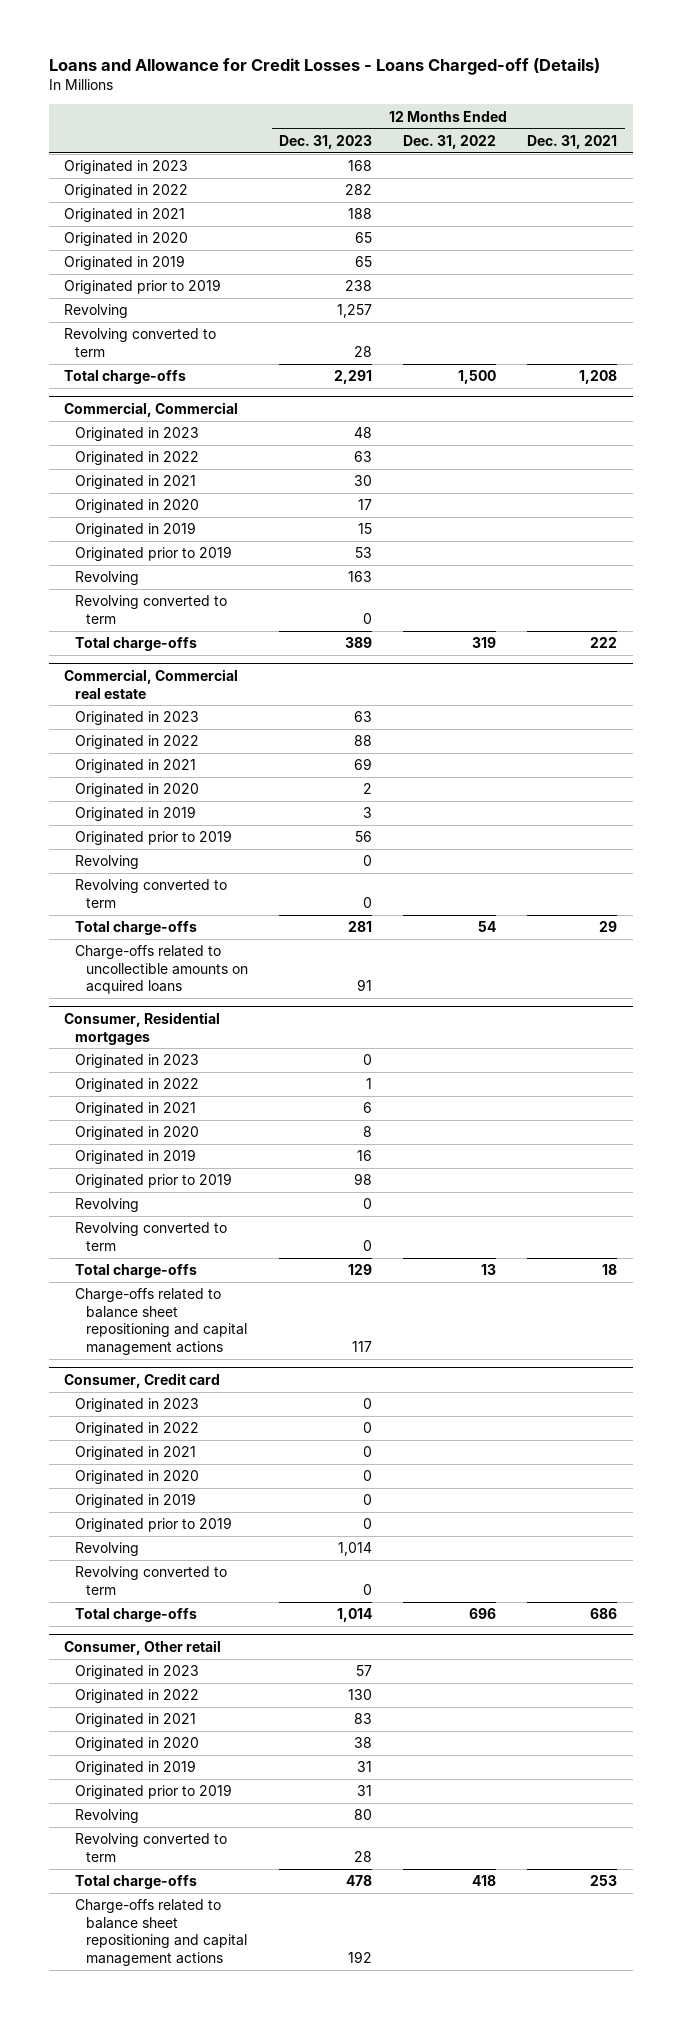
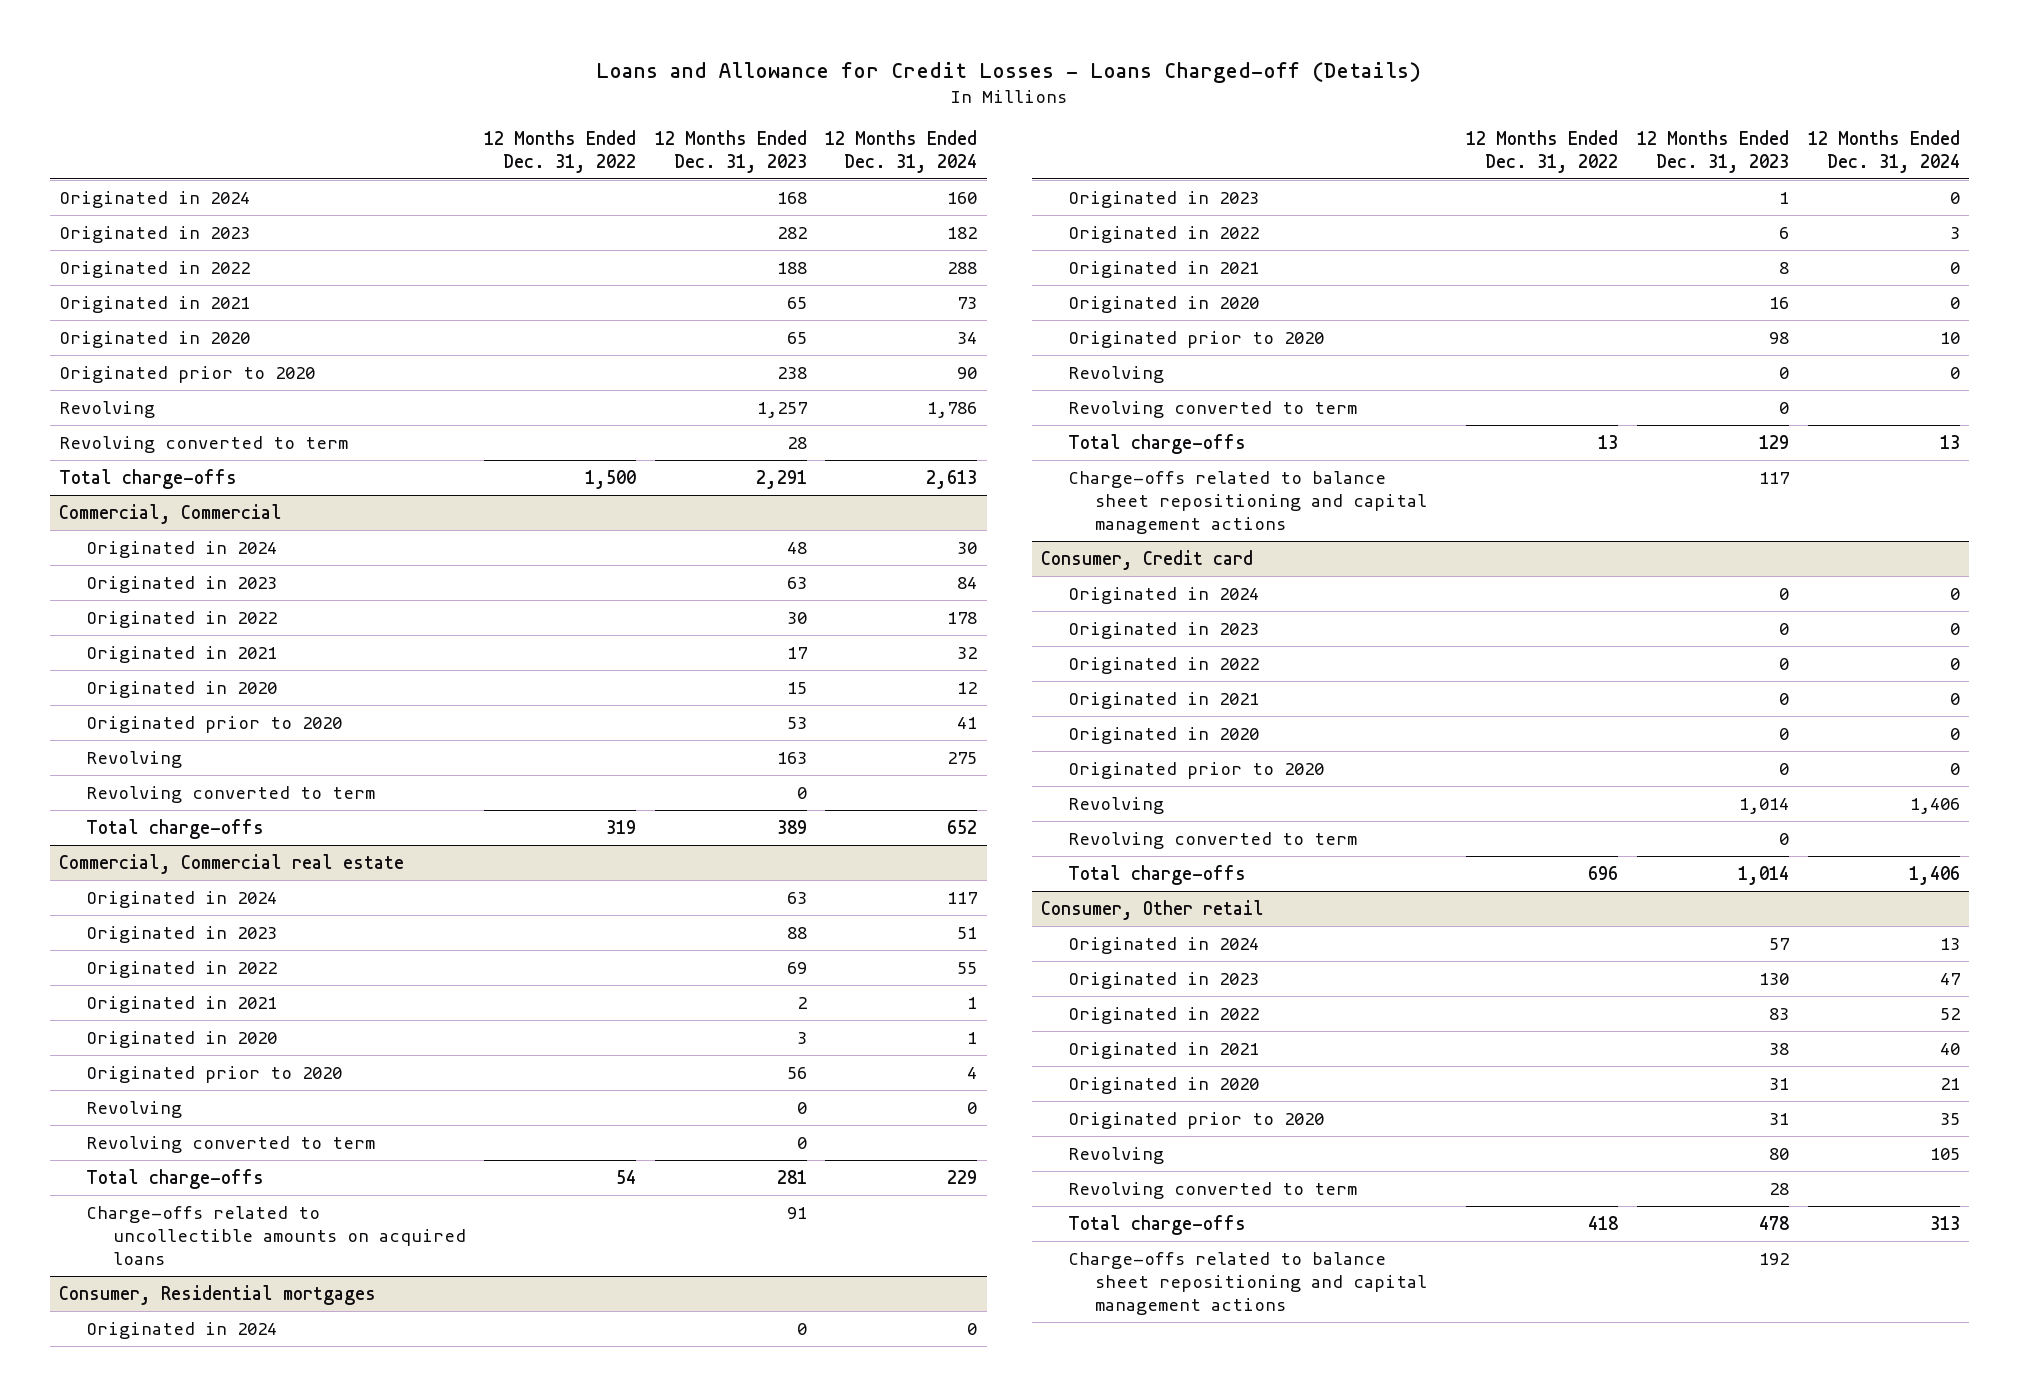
- | 12 Months Ended Dec. 31, 2023 | 12 Months Ended Dec. 31, 2022 | 12 Months Ended Dec. 31, 2021
+ | 12 Months Ended Dec. 31, 2022 | 12 Months Ended Dec. 31, 2023 | 12 Months Ended Dec. 31, 2024
- Originated in 2023 | 168 | |
- Originated in 2022 | 282 | |
- Originated in 2021 | 188 | |
+ Originated in 2024 | | 168 | 160
+ Originated in 2023 | | 282 | 182
+ Originated in 2022 | | 188 | 288
+ Originated in 2021 | | 65 | 73
- Originated in 2019 | 65 | |
- Originated prior to 2019 | 238 | |
+ Originated prior to 2020 | | 238 | 90
@ Commercial, Commercial
- Originated in 2023 | 48 | |
- Originated in 2022 | 63 | |
- Originated in 2021 | 30 | |
- Originated in 2020 | 17 | |
- Originated in 2019 | 15 | |
- Originated prior to 2019 | 53 | |
+ Originated in 2024 | | 48 | 30
+ Originated in 2023 | | 63 | 84
+ Originated in 2022 | | 30 | 178
+ Originated in 2021 | | 17 | 32
+ Originated in 2020 | | 15 | 12
+ Originated prior to 2020 | | 53 | 41
@ Commercial, Commercial real estate
- Originated in 2023 | 63 | |
- Originated in 2022 | 88 | |
- Originated in 2021 | 69 | |
- Originated in 2020 | 2 | |
- Originated in 2019 | 3 | |
- Originated prior to 2019 | 56 | |
+ Originated in 2024 | | 63 | 117
+ Originated in 2023 | | 88 | 51
+ Originated in 2022 | | 69 | 55
+ Originated in 2021 | | 2 | 1
+ Originated in 2020 | | 3 | 1
+ Originated prior to 2020 | | 56 | 4
@ Consumer, Residential mortgages
- Originated in 2023 | 0 | |
- Originated in 2022 | 1 | |
- Originated in 2021 | 6 | |
- Originated in 2020 | 8 | |
- Originated in 2019 | 16 | |
- Originated prior to 2019 | 98 | |
+ Originated in 2024 | | 0 | 0
+ Originated in 2023 | | 1 | 0
+ Originated in 2022 | | 6 | 3
+ Originated in 2021 | | 8 | 0
+ Originated in 2020 | | 16 | 0
+ Originated prior to 2020 | | 98 | 10
@ Consumer, Credit card
+ Originated in 2024 | | 0 | 0
- Originated in 2019 | 0 | |
- Originated prior to 2019 | 0 | |
+ Originated prior to 2020 | | 0 | 0
@ Consumer, Other retail
- Originated in 2023 | 57 | |
- Originated in 2022 | 130 | |
- Originated in 2021 | 83 | |
- Originated in 2020 | 38 | |
- Originated in 2019 | 31 | |
- Originated prior to 2019 | 31 | |
+ Originated in 2024 | | 57 | 13
+ Originated in 2023 | | 130 | 47
+ Originated in 2022 | | 83 | 52
+ Originated in 2021 | | 38 | 40
+ Originated in 2020 | | 31 | 21
+ Originated prior to 2020 | | 31 | 35

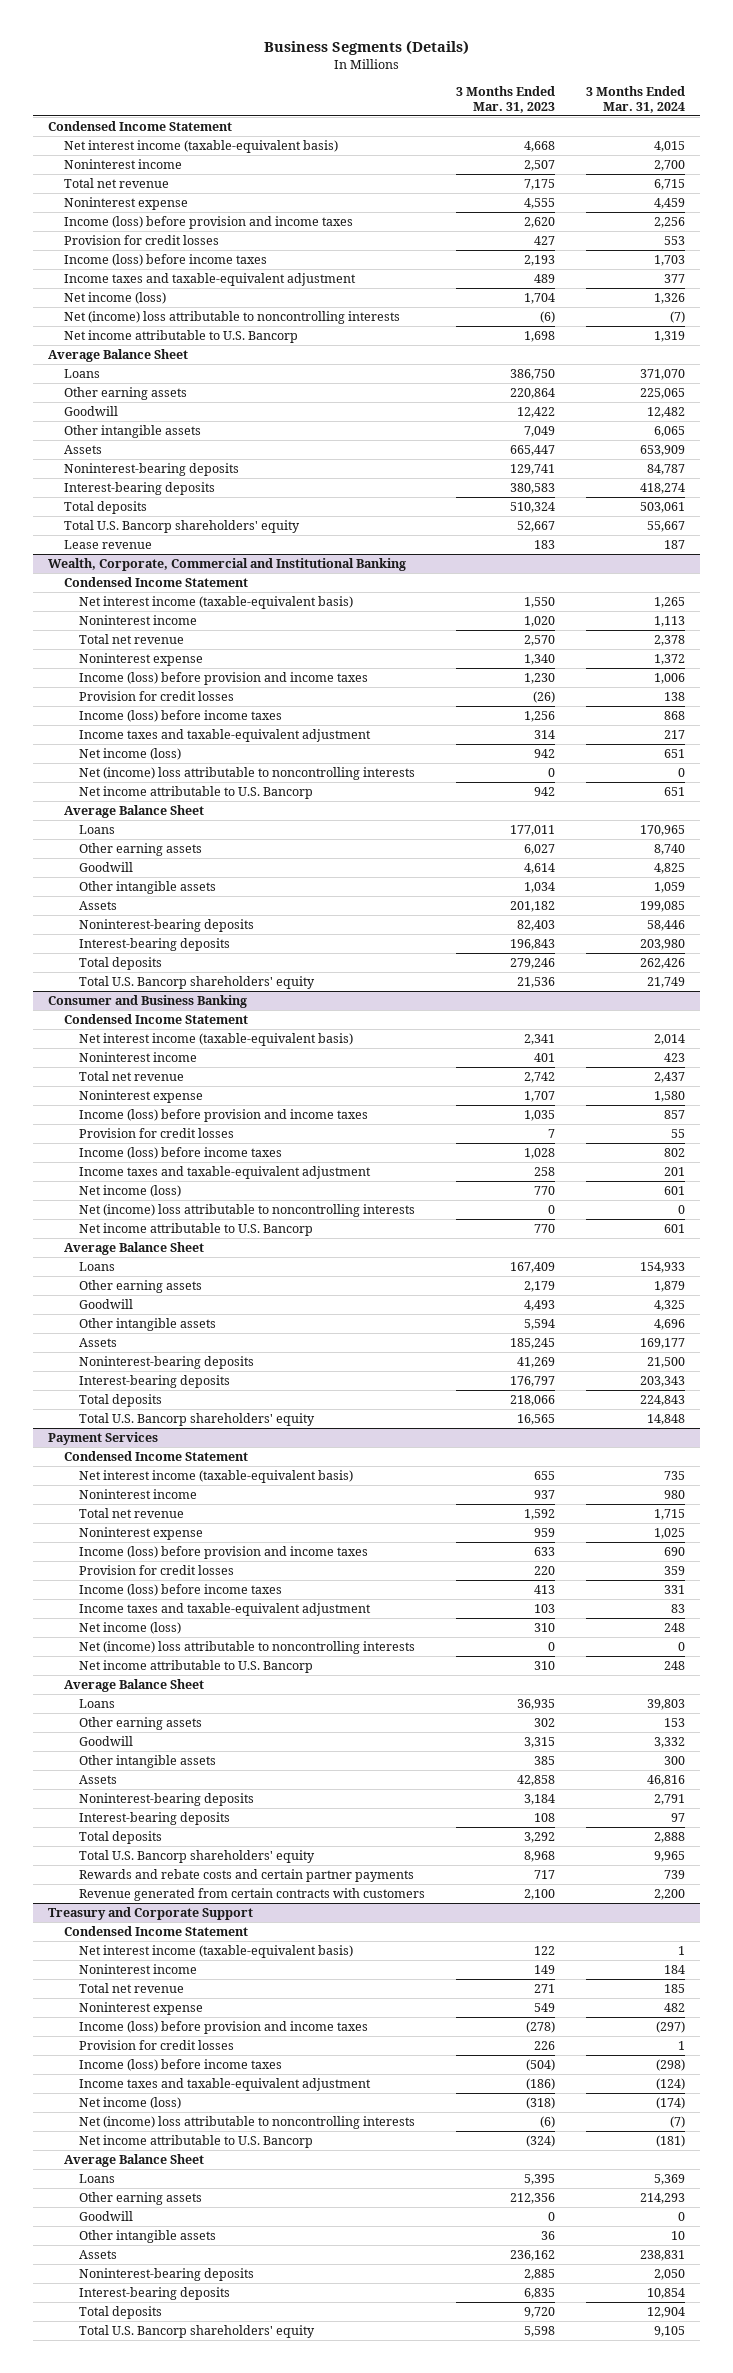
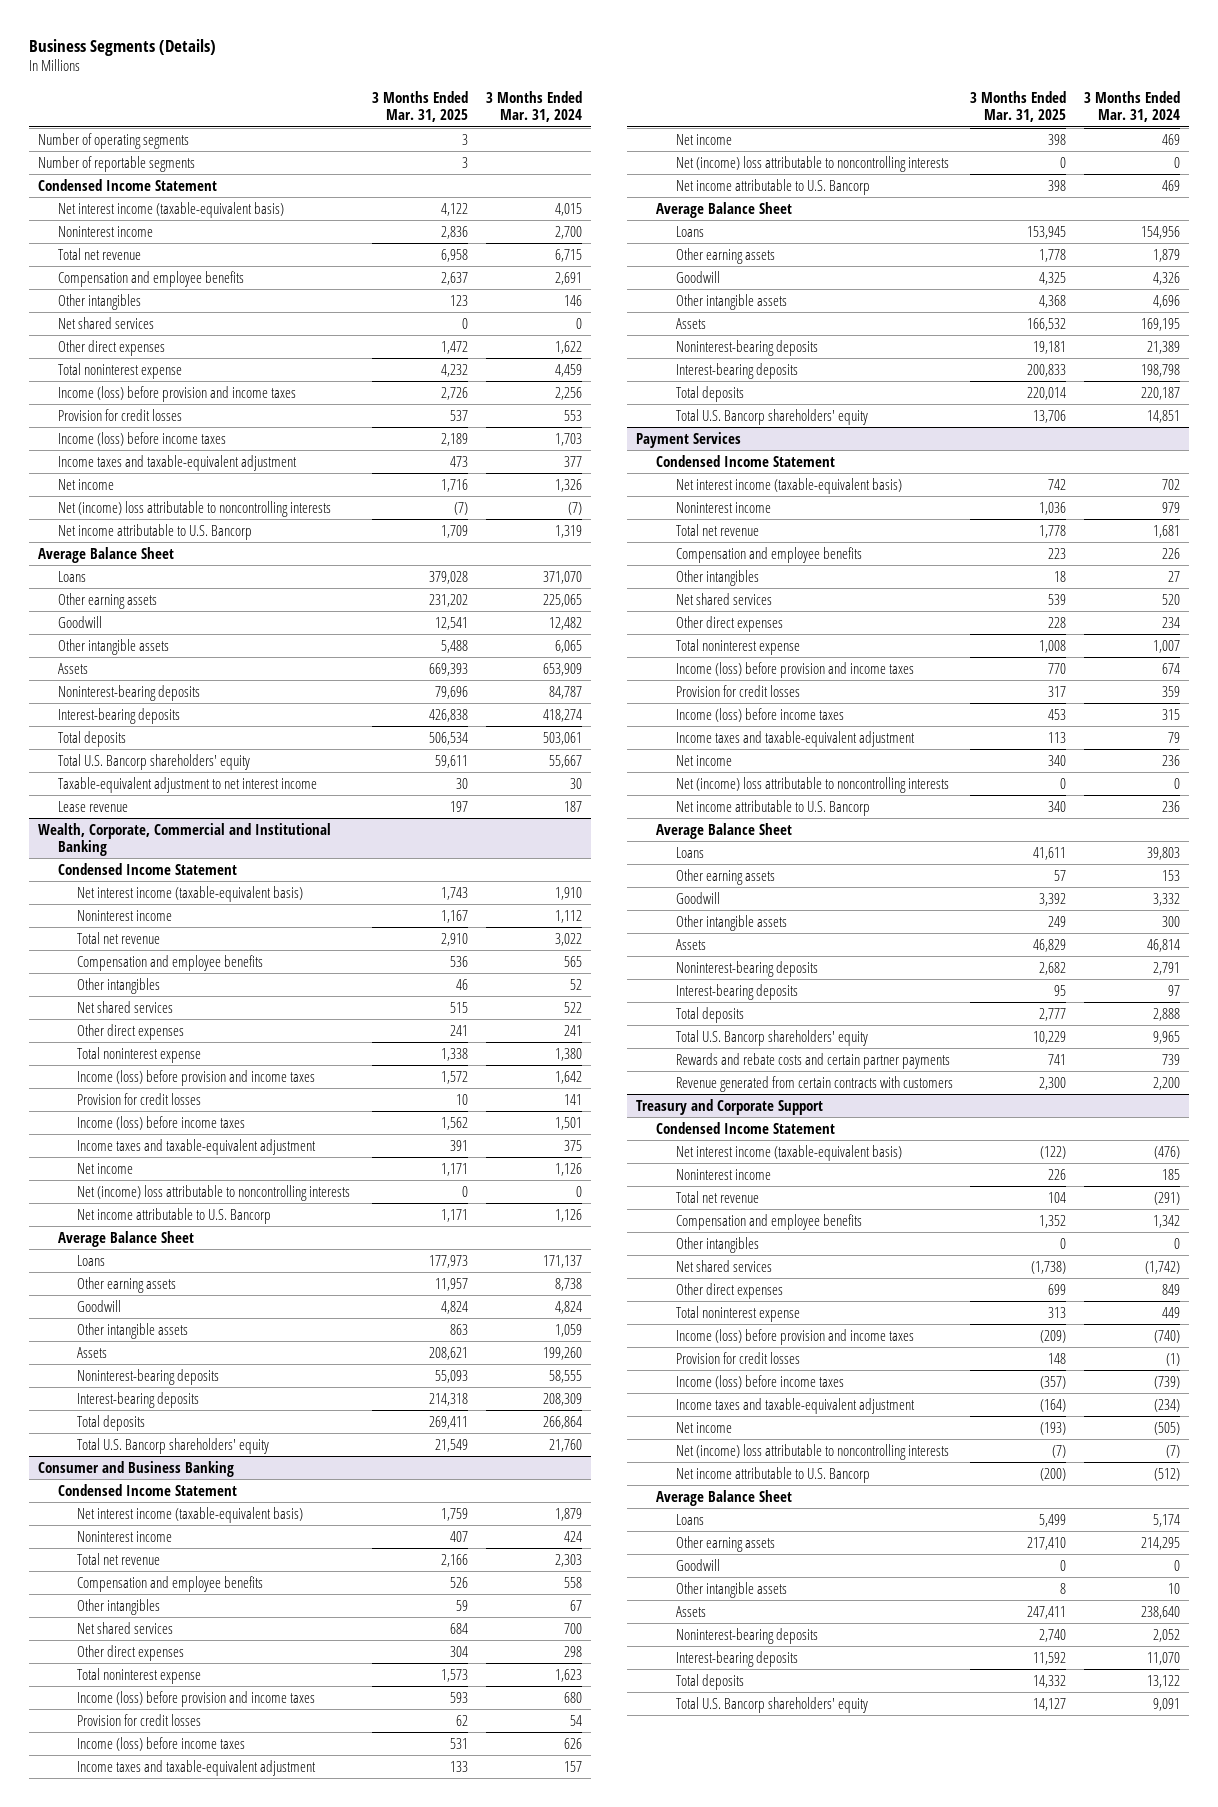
- | 3 Months Ended Mar. 31, 2023 | 3 Months Ended Mar. 31, 2024
+ | 3 Months Ended Mar. 31, 2025 | 3 Months Ended Mar. 31, 2024
+ Number of operating segments | 3 |
+ Number of reportable segments | 3 |
- Noninterest expense | 4,555 | 4,459
+ Compensation and employee benefits | 2,637 | 2,691
+ Other intangibles | 123 | 146
+ Net shared services | 0 | 0
+ Other direct expenses | 1,472 | 1,622
+ Total noninterest expense | 4,232 | 4,459
- Net income (loss) | 1,704 | 1,326
+ Net income | 1,716 | 1,326
+ Taxable-equivalent adjustment to net interest income | 30 | 30
@ Wealth, Corporate, Commercial and Institutional Banking
- Net interest income (taxable-equivalent basis) | 1,550 | 1,265
- Noninterest income | 1,020 | 1,113
- Total net revenue | 2,570 | 2,378
- Noninterest expense | 1,340 | 1,372
- Income (loss) before provision and income taxes | 1,230 | 1,006
- Provision for credit losses | (26) | 138
- Income (loss) before income taxes | 1,256 | 868
- Income taxes and taxable-equivalent adjustment | 314 | 217
- Net income (loss) | 942 | 651
+ Net interest income (taxable-equivalent basis) | 1,743 | 1,910
+ Noninterest income | 1,167 | 1,112
+ Total net revenue | 2,910 | 3,022
+ Compensation and employee benefits | 536 | 565
+ Other intangibles | 46 | 52
+ Net shared services | 515 | 522
+ Other direct expenses | 241 | 241
+ Total noninterest expense | 1,338 | 1,380
+ Income (loss) before provision and income taxes | 1,572 | 1,642
+ Provision for credit losses | 10 | 141
+ Income (loss) before income taxes | 1,562 | 1,501
+ Income taxes and taxable-equivalent adjustment | 391 | 375
+ Net income | 1,171 | 1,126
- Net income attributable to U.S. Bancorp | 942 | 651
+ Net income attributable to U.S. Bancorp | 1,171 | 1,126
- Loans | 177,011 | 170,965
- Other earning assets | 6,027 | 8,740
- Goodwill | 4,614 | 4,825
+ Loans | 177,973 | 171,137
+ Other earning assets | 11,957 | 8,738
+ Goodwill | 4,824 | 4,824
- Assets | 201,182 | 199,085
- Noninterest-bearing deposits | 82,403 | 58,446
- Interest-bearing deposits | 196,843 | 203,980
- Total deposits | 279,246 | 262,426
- Total U.S. Bancorp shareholders' equity | 21,536 | 21,749
+ Assets | 208,621 | 199,260
+ Noninterest-bearing deposits | 55,093 | 58,555
+ Interest-bearing deposits | 214,318 | 208,309
+ Total deposits | 269,411 | 266,864
+ Total U.S. Bancorp shareholders' equity | 21,549 | 21,760
@ Consumer and Business Banking
- Net interest income (taxable-equivalent basis) | 2,341 | 2,014
- Noninterest income | 401 | 423
- Total net revenue | 2,742 | 2,437
- Noninterest expense | 1,707 | 1,580
- Income (loss) before provision and income taxes | 1,035 | 857
- Provision for credit losses | 7 | 55
- Income (loss) before income taxes | 1,028 | 802
- Income taxes and taxable-equivalent adjustment | 258 | 201
- Net income (loss) | 770 | 601
+ Net interest income (taxable-equivalent basis) | 1,759 | 1,879
+ Noninterest income | 407 | 424
+ Total net revenue | 2,166 | 2,303
+ Compensation and employee benefits | 526 | 558
+ Other intangibles | 59 | 67
+ Net shared services | 684 | 700
+ Other direct expenses | 304 | 298
+ Total noninterest expense | 1,573 | 1,623
+ Income (loss) before provision and income taxes | 593 | 680
+ Provision for credit losses | 62 | 54
+ Income (loss) before income taxes | 531 | 626
+ Income taxes and taxable-equivalent adjustment | 133 | 157
+ Net income | 398 | 469
- Net income attributable to U.S. Bancorp | 770 | 601
+ Net income attributable to U.S. Bancorp | 398 | 469
- Loans | 167,409 | 154,933
+ Loans | 153,945 | 154,956
- Goodwill | 4,493 | 4,325
+ Goodwill | 4,325 | 4,326
- Assets | 185,245 | 169,177
- Noninterest-bearing deposits | 41,269 | 21,500
- Interest-bearing deposits | 176,797 | 203,343
- Total deposits | 218,066 | 224,843
- Total U.S. Bancorp shareholders' equity | 16,565 | 14,848
+ Assets | 166,532 | 169,195
+ Noninterest-bearing deposits | 19,181 | 21,389
+ Interest-bearing deposits | 200,833 | 198,798
+ Total deposits | 220,014 | 220,187
+ Total U.S. Bancorp shareholders' equity | 13,706 | 14,851
@ Payment Services
- Net interest income (taxable-equivalent basis) | 655 | 735
- Noninterest income | 937 | 980
- Total net revenue | 1,592 | 1,715
- Noninterest expense | 959 | 1,025
- Income (loss) before provision and income taxes | 633 | 690
+ Net interest income (taxable-equivalent basis) | 742 | 702
+ Noninterest income | 1,036 | 979
+ Total net revenue | 1,778 | 1,681
+ Compensation and employee benefits | 223 | 226
+ Other intangibles | 18 | 27
+ Net shared services | 539 | 520
+ Other direct expenses | 228 | 234
+ Total noninterest expense | 1,008 | 1,007
+ Income (loss) before provision and income taxes | 770 | 674
- Income (loss) before income taxes | 413 | 331
- Income taxes and taxable-equivalent adjustment | 103 | 83
- Net income (loss) | 310 | 248
+ Income (loss) before income taxes | 453 | 315
+ Income taxes and taxable-equivalent adjustment | 113 | 79
+ Net income | 340 | 236
- Net income attributable to U.S. Bancorp | 310 | 248
+ Net income attributable to U.S. Bancorp | 340 | 236
- Assets | 42,858 | 46,816
+ Assets | 46,829 | 46,814
@ Treasury and Corporate Support
- Net interest income (taxable-equivalent basis) | 122 | 1
- Noninterest income | 149 | 184
- Total net revenue | 271 | 185
- Noninterest expense | 549 | 482
- Income (loss) before provision and income taxes | (278) | (297)
- Provision for credit losses | 226 | 1
- Income (loss) before income taxes | (504) | (298)
- Income taxes and taxable-equivalent adjustment | (186) | (124)
- Net income (loss) | (318) | (174)
+ Net interest income (taxable-equivalent basis) | (122) | (476)
+ Noninterest income | 226 | 185
+ Total net revenue | 104 | (291)
+ Compensation and employee benefits | 1,352 | 1,342
+ Other intangibles | 0 | 0
+ Net shared services | (1,738) | (1,742)
+ Other direct expenses | 699 | 849
+ Total noninterest expense | 313 | 449
+ Income (loss) before provision and income taxes | (209) | (740)
+ Provision for credit losses | 148 | (1)
+ Income (loss) before income taxes | (357) | (739)
+ Income taxes and taxable-equivalent adjustment | (164) | (234)
+ Net income | (193) | (505)
- Net income attributable to U.S. Bancorp | (324) | (181)
+ Net income attributable to U.S. Bancorp | (200) | (512)
- Loans | 5,395 | 5,369
- Other earning assets | 212,356 | 214,293
+ Loans | 5,499 | 5,174
+ Other earning assets | 217,410 | 214,295
- Assets | 236,162 | 238,831
- Noninterest-bearing deposits | 2,885 | 2,050
- Interest-bearing deposits | 6,835 | 10,854
- Total deposits | 9,720 | 12,904
- Total U.S. Bancorp shareholders' equity | 5,598 | 9,105
+ Assets | 247,411 | 238,640
+ Noninterest-bearing deposits | 2,740 | 2,052
+ Interest-bearing deposits | 11,592 | 11,070
+ Total deposits | 14,332 | 13,122
+ Total U.S. Bancorp shareholders' equity | 14,127 | 9,091

